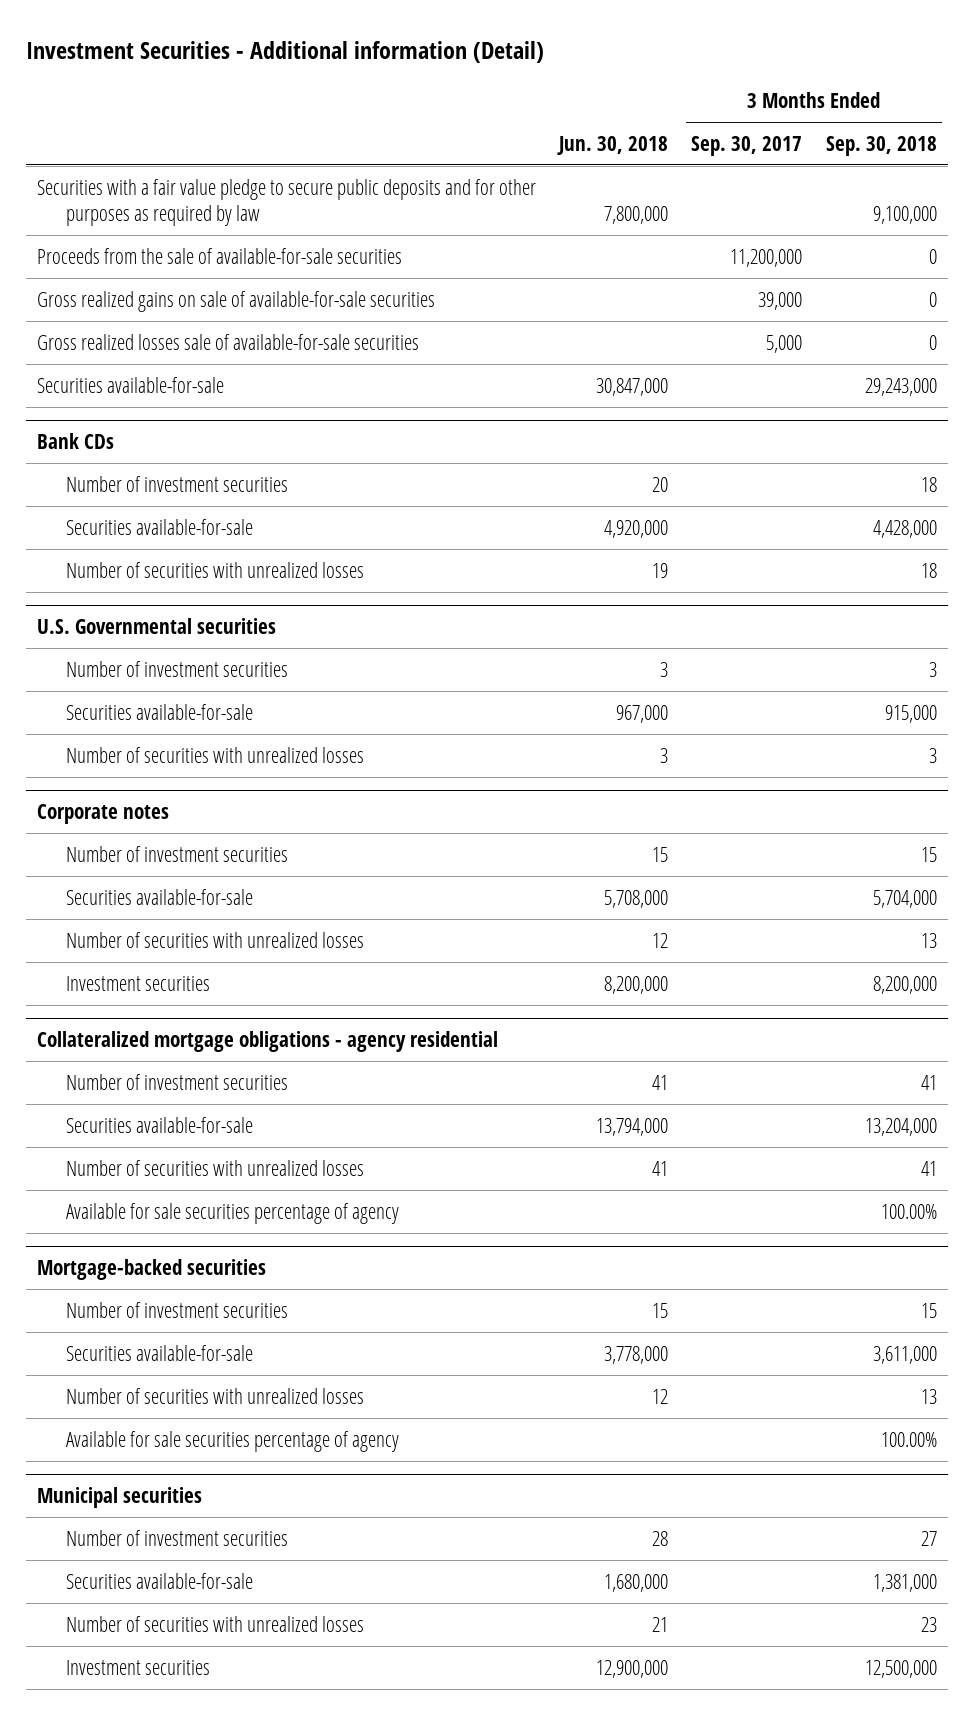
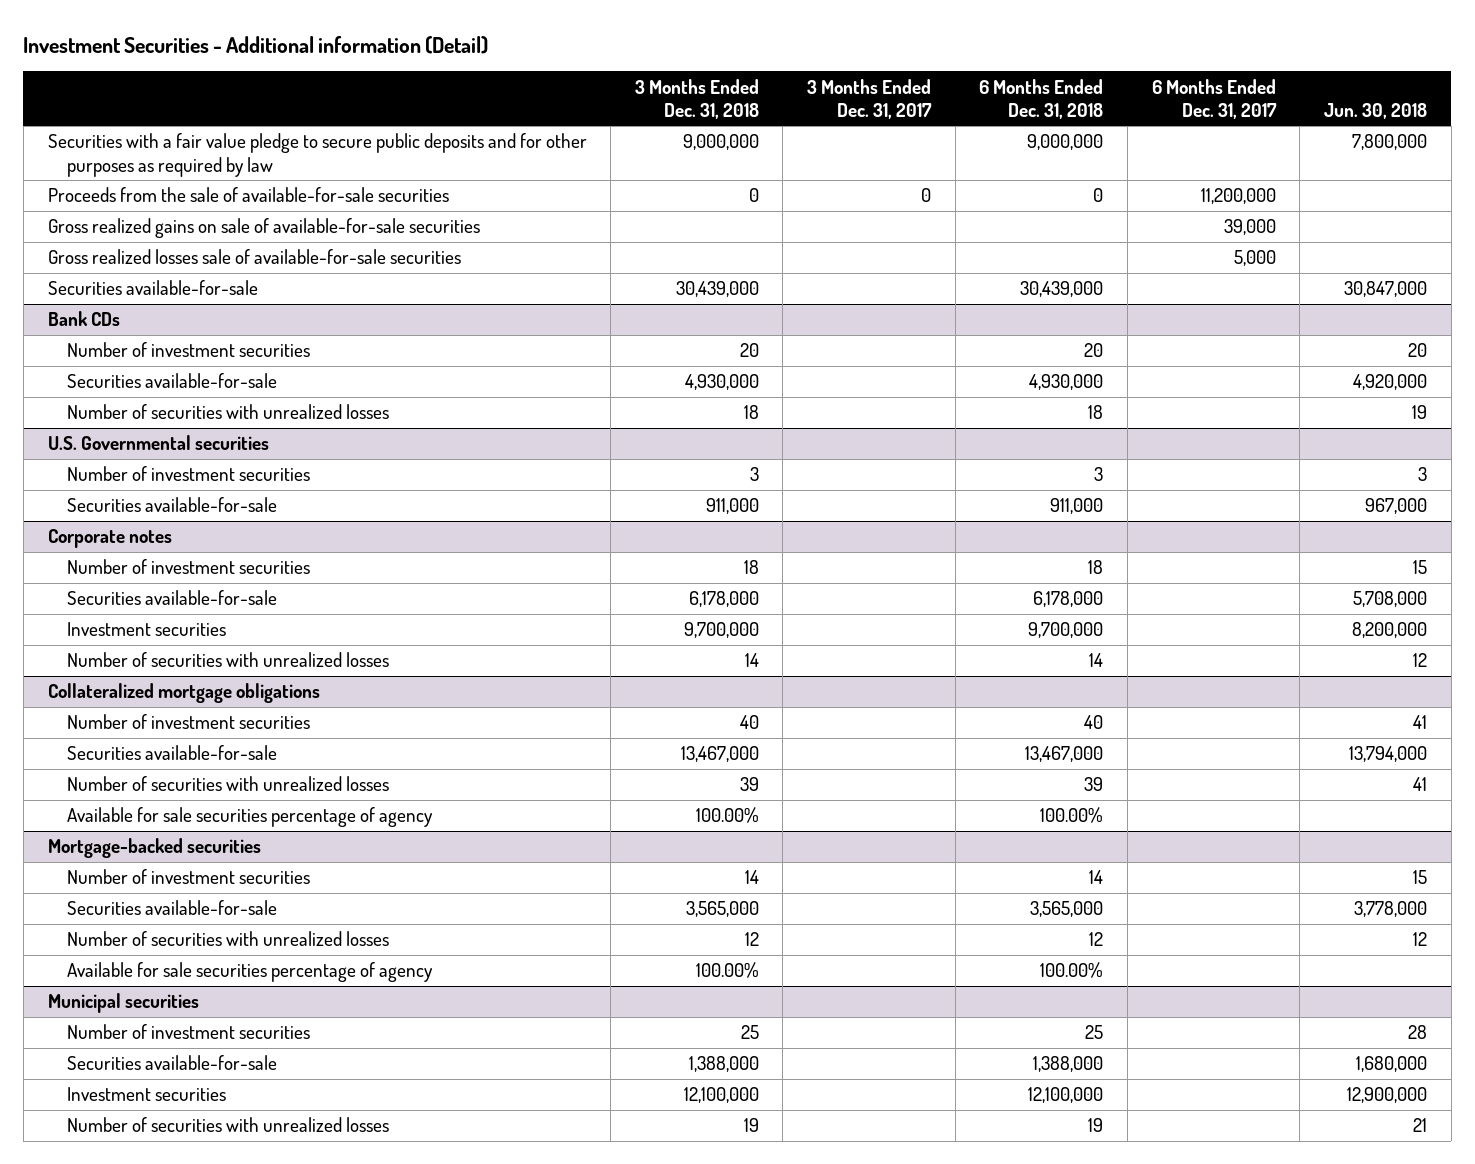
- | Jun. 30, 2018 | 3 Months Ended Sep. 30, 2017 | 3 Months Ended Sep. 30, 2018
+ | 3 Months Ended Dec. 31, 2018 | 3 Months Ended Dec. 31, 2017 | 6 Months Ended Dec. 31, 2018 | 6 Months Ended Dec. 31, 2017 | Jun. 30, 2018
@ U.S. Governmental securities
- Number of securities with unrealized losses | 3 | | 3
- Collateralized mortgage obligations - agency residential
@ Corporate notes
moved down: Number of securities with unrealized losses | 14 | | 14 | | 12
+ Collateralized mortgage obligations
@ Municipal securities
moved down: Number of securities with unrealized losses | 19 | | 19 | | 21

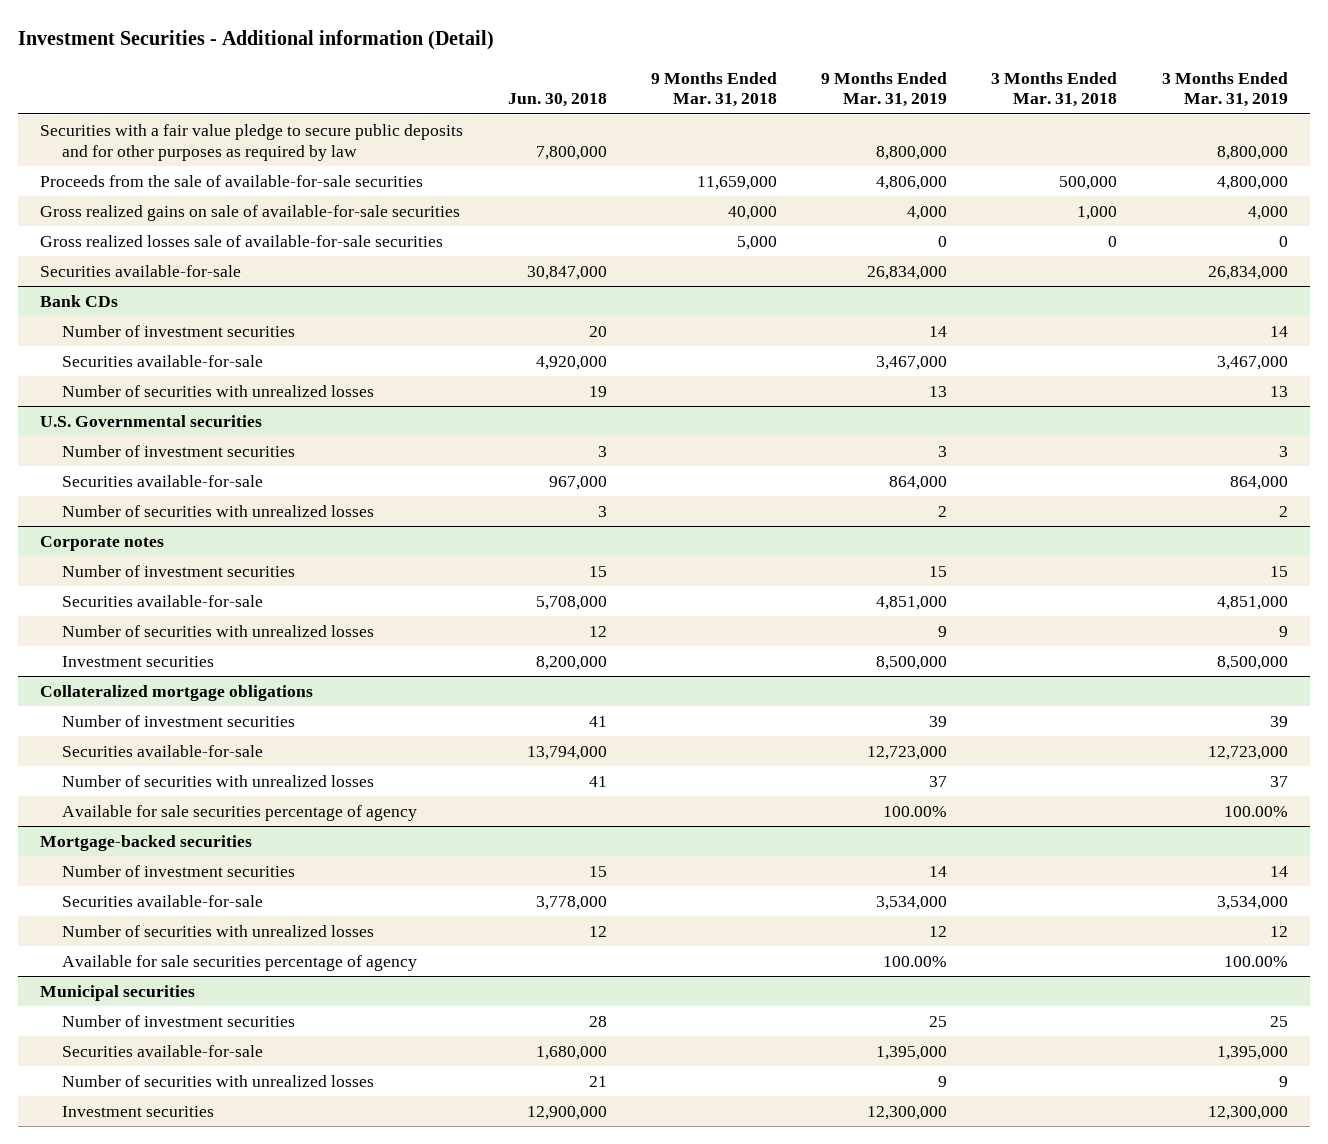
- | 3 Months Ended Dec. 31, 2018 | 3 Months Ended Dec. 31, 2017 | 6 Months Ended Dec. 31, 2018 | 6 Months Ended Dec. 31, 2017 | Jun. 30, 2018
+ | Jun. 30, 2018 | 9 Months Ended Mar. 31, 2018 | 9 Months Ended Mar. 31, 2019 | 3 Months Ended Mar. 31, 2018 | 3 Months Ended Mar. 31, 2019
@ U.S. Governmental securities
+ Number of securities with unrealized losses | 3 | | 2 | | 2
@ Corporate notes
moved down: Investment securities | 8,200,000 | | 8,500,000 | | 8,500,000
@ Municipal securities
moved down: Investment securities | 12,900,000 | | 12,300,000 | | 12,300,000

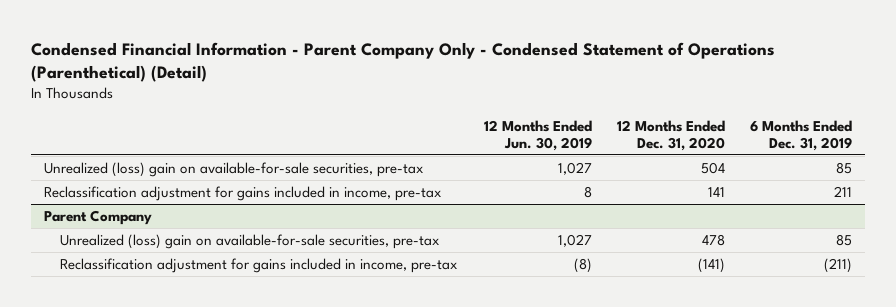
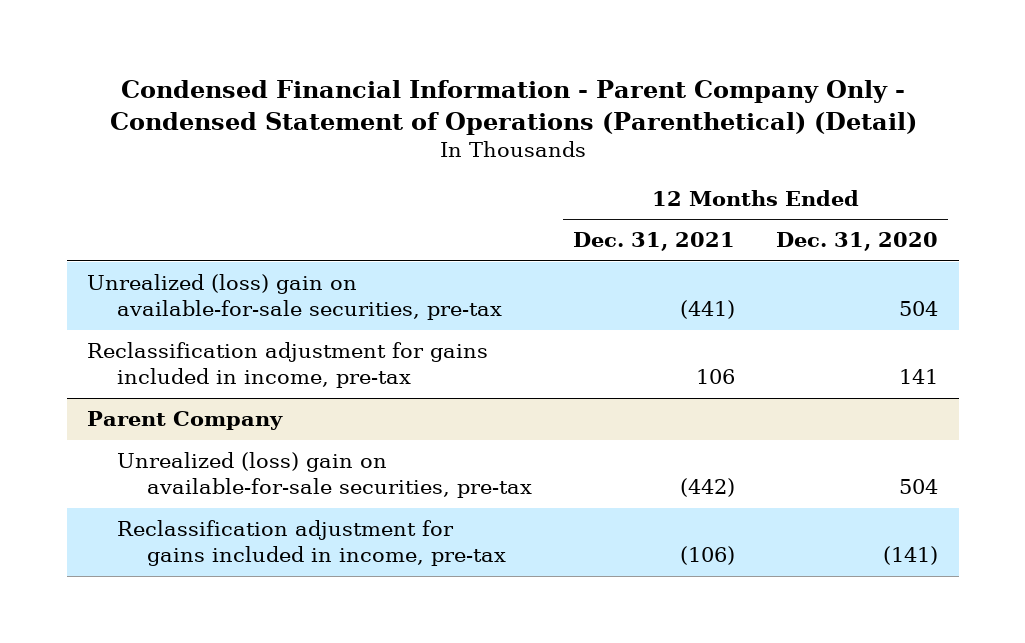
- | 12 Months Ended Jun. 30, 2019 | 12 Months Ended Dec. 31, 2020 | 6 Months Ended Dec. 31, 2019
+ | 12 Months Ended Dec. 31, 2021 | 12 Months Ended Dec. 31, 2020
@ Parent Company
- Unrealized (loss) gain on available-for-sale securities, pre-tax | 1,027 | 478 | 85
+ Unrealized (loss) gain on available-for-sale securities, pre-tax | (442) | 504

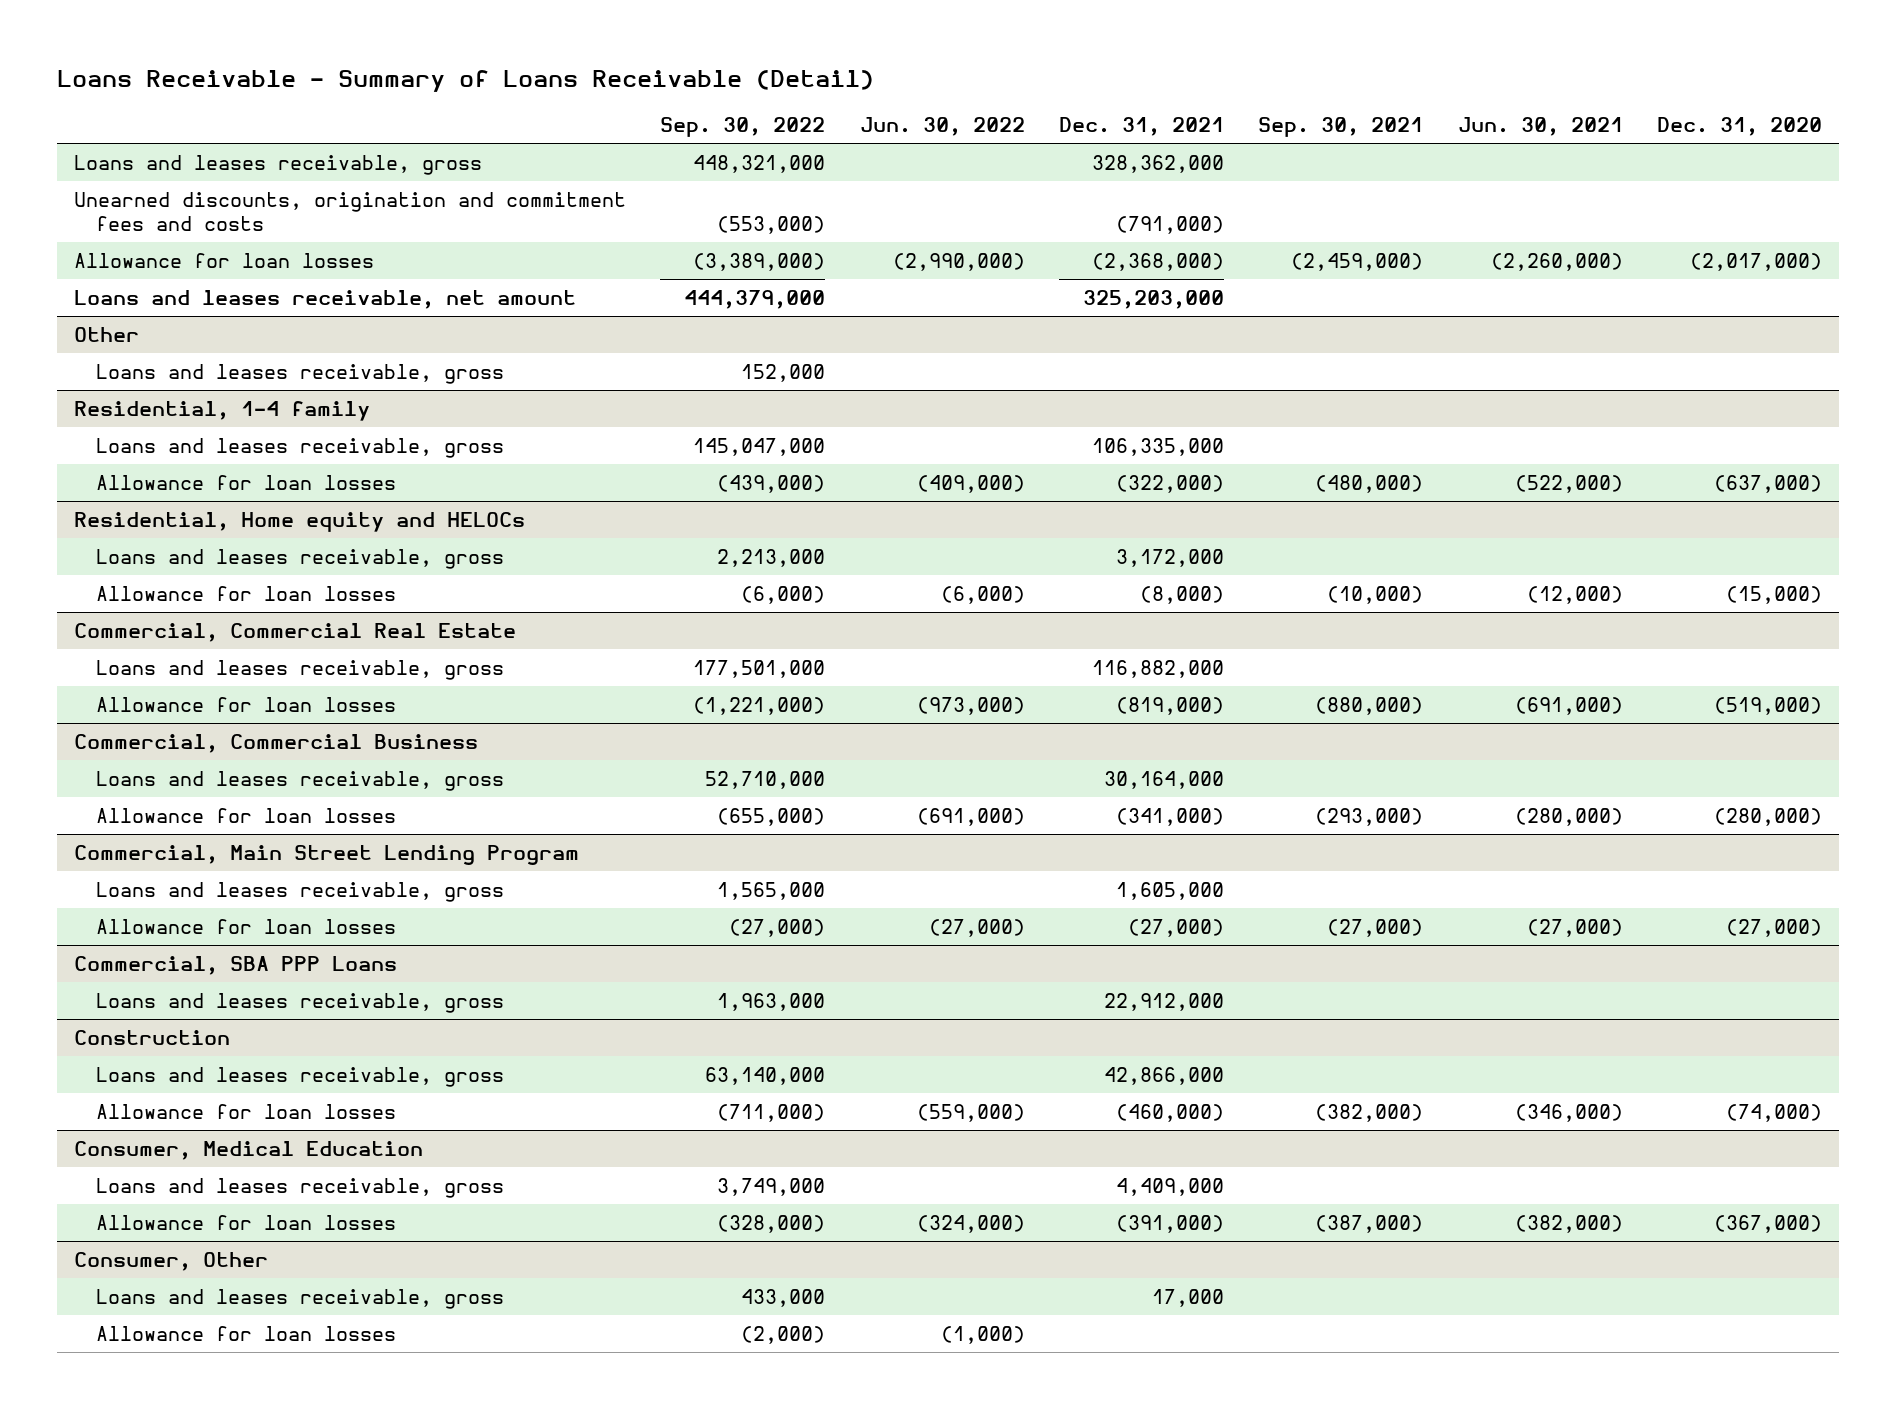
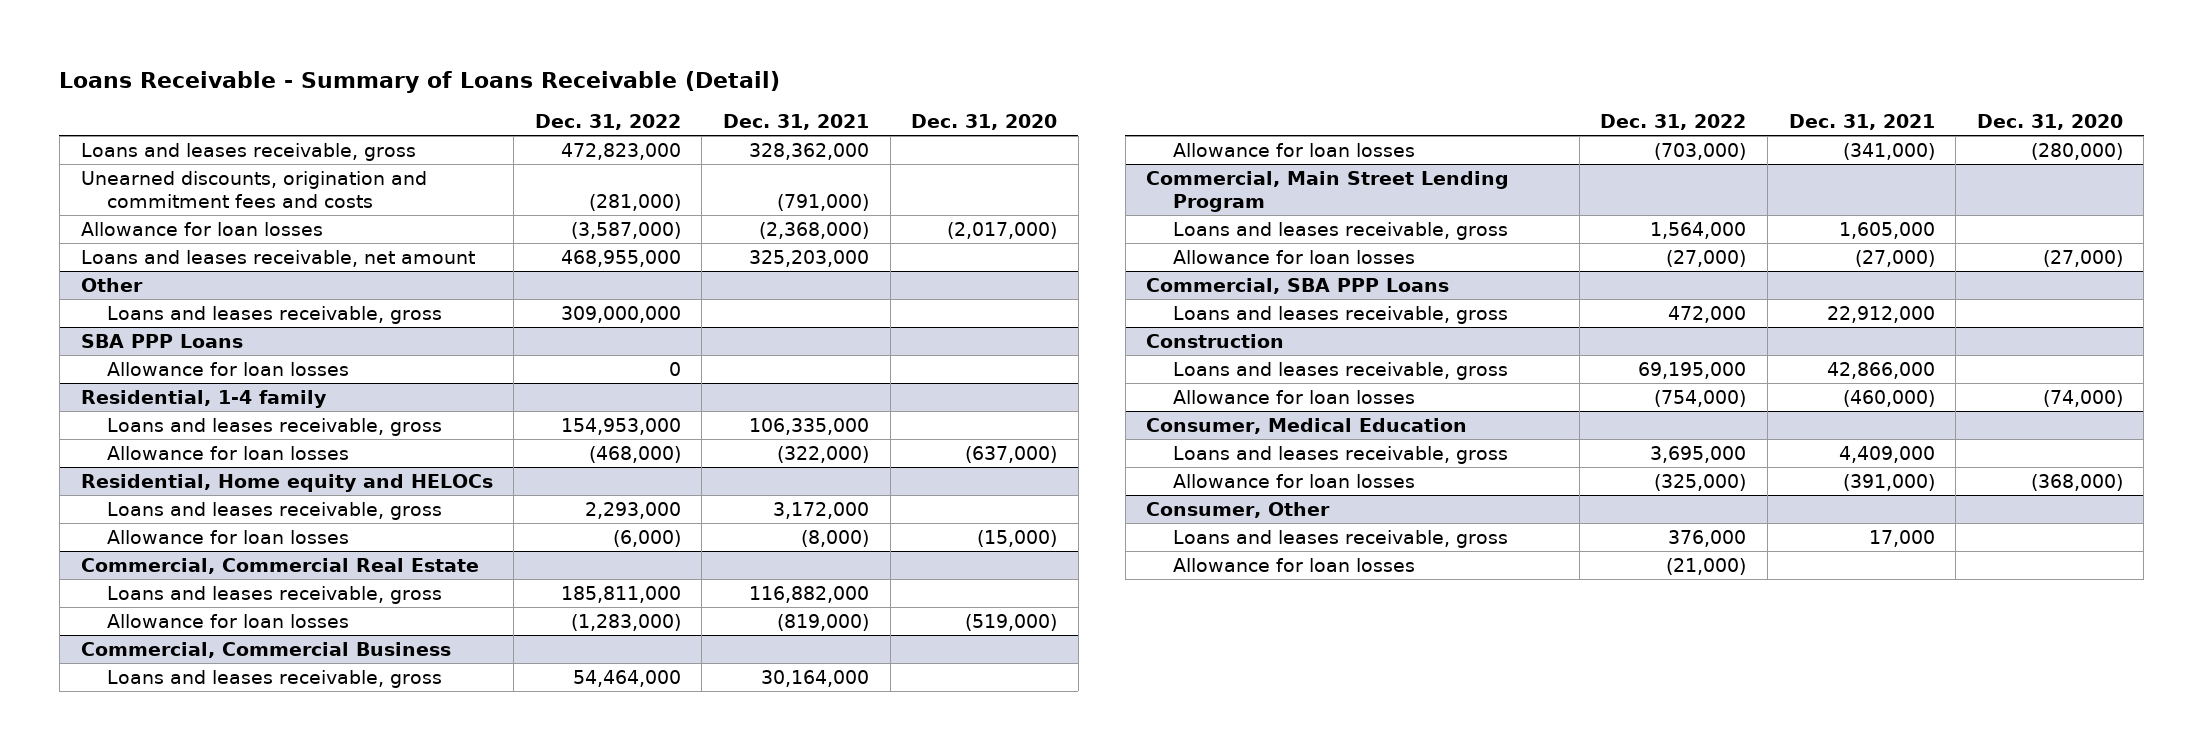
- | Sep. 30, 2022 | Jun. 30, 2022 | Dec. 31, 2021 | Sep. 30, 2021 | Jun. 30, 2021 | Dec. 31, 2020
+ | Dec. 31, 2022 | Dec. 31, 2021 | Dec. 31, 2020
+ SBA PPP Loans
+ Allowance for loan losses | 0 | |
@ Consumer, Medical Education
- Allowance for loan losses | (328,000) | (324,000) | (391,000) | (387,000) | (382,000) | (367,000)
+ Allowance for loan losses | (325,000) | (391,000) | (368,000)

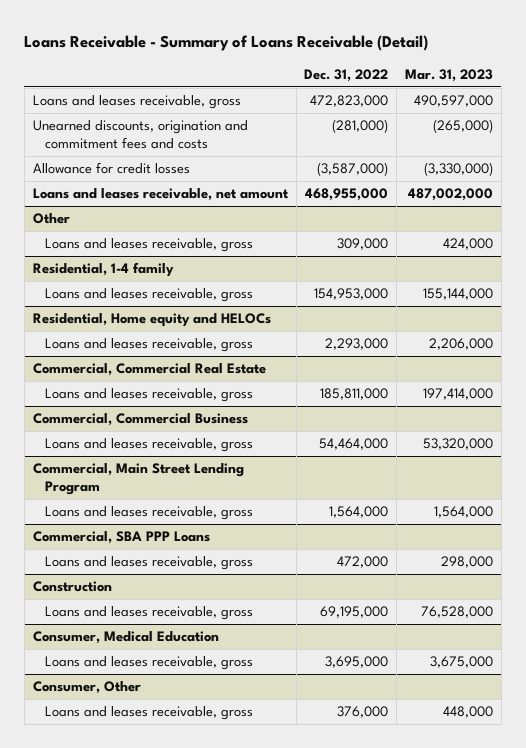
- | Dec. 31, 2022 | Dec. 31, 2021 | Dec. 31, 2020
+ | Dec. 31, 2022 | Mar. 31, 2023
- Allowance for loan losses | (3,587,000) | (2,368,000) | (2,017,000)
+ Allowance for credit losses | (3,587,000) | (3,330,000)
@ Other
- Loans and leases receivable, gross | 309,000,000 | |
- SBA PPP Loans
- Allowance for loan losses | 0 | |
@ Other
+ Loans and leases receivable, gross | 309,000 | 424,000
@ Residential, 1-4 family
- Allowance for loan losses | (468,000) | (322,000) | (637,000)
@ Residential, Home equity and HELOCs
- Allowance for loan losses | (6,000) | (8,000) | (15,000)
@ Commercial, Commercial Real Estate
- Allowance for loan losses | (1,283,000) | (819,000) | (519,000)
@ Commercial, Commercial Business
- Allowance for loan losses | (703,000) | (341,000) | (280,000)
@ Commercial, Main Street Lending Program
- Allowance for loan losses | (27,000) | (27,000) | (27,000)
@ Construction
- Allowance for loan losses | (754,000) | (460,000) | (74,000)
@ Consumer, Medical Education
- Allowance for loan losses | (325,000) | (391,000) | (368,000)
@ Consumer, Other
- Allowance for loan losses | (21,000) | |

